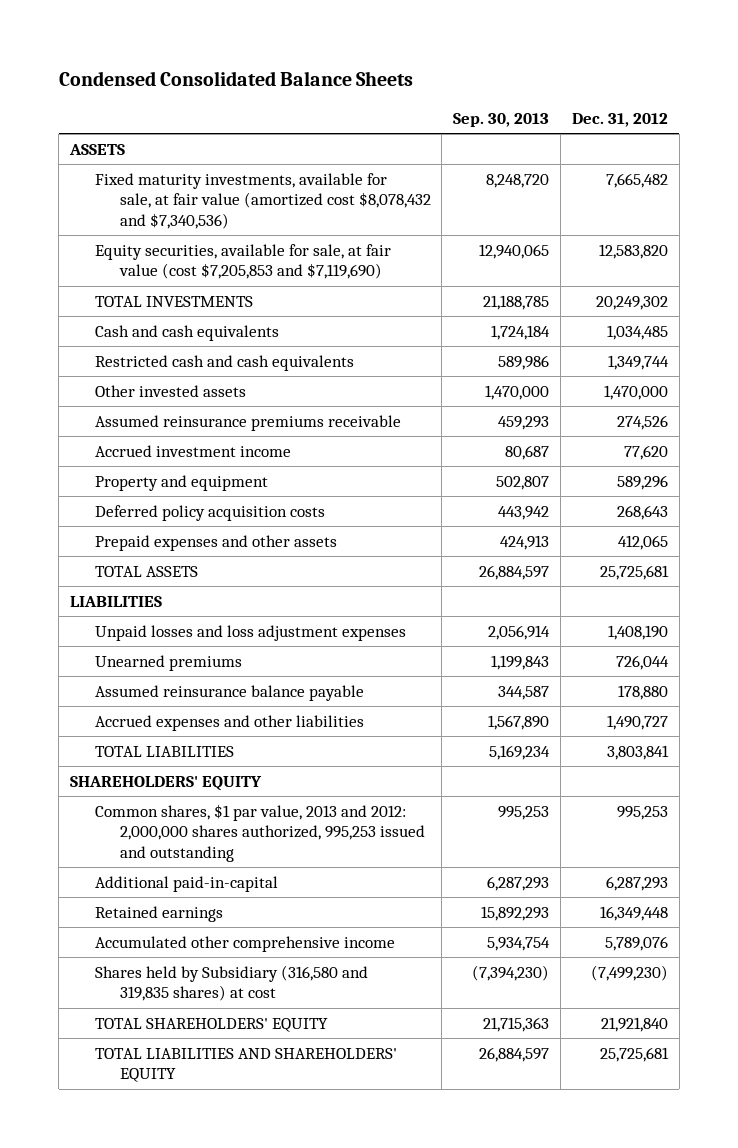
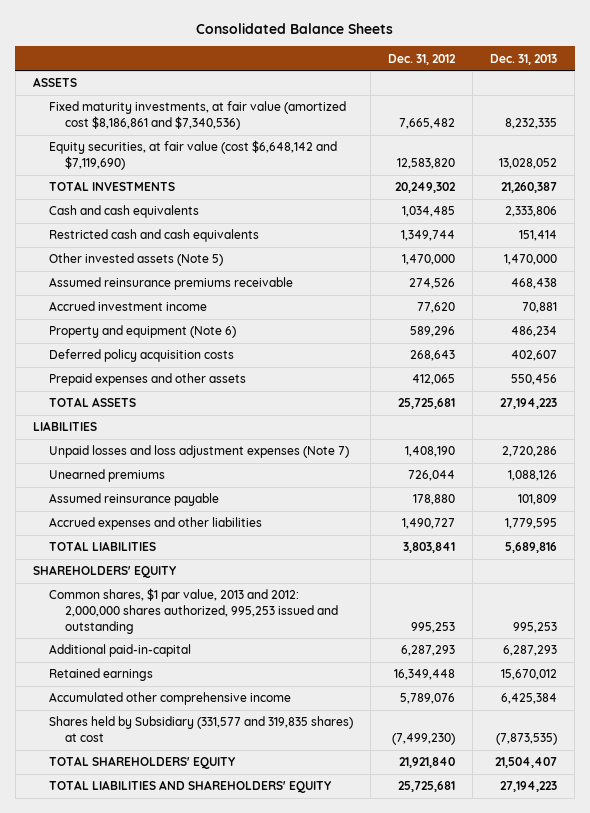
- Condensed Consolidated Balance Sheets
+ Consolidated Balance Sheets
- | Sep. 30, 2013 | Dec. 31, 2012
+ | Dec. 31, 2012 | Dec. 31, 2013
- Fixed maturity investments, available for sale, at fair value (amortized cost $8,078,432 and $7,340,536) | 8,248,720 | 7,665,482
- Equity securities, available for sale, at fair value (cost $7,205,853 and $7,119,690) | 12,940,065 | 12,583,820
+ Fixed maturity investments, at fair value (amortized cost $8,186,861 and $7,340,536) | 7,665,482 | 8,232,335
+ Equity securities, at fair value (cost $6,648,142 and $7,119,690) | 12,583,820 | 13,028,052
- Other invested assets | 1,470,000 | 1,470,000
+ Other invested assets (Note 5) | 1,470,000 | 1,470,000
- Property and equipment | 502,807 | 589,296
+ Property and equipment (Note 6) | 589,296 | 486,234
- Unpaid losses and loss adjustment expenses | 2,056,914 | 1,408,190
+ Unpaid losses and loss adjustment expenses (Note 7) | 1,408,190 | 2,720,286
- Assumed reinsurance balance payable | 344,587 | 178,880
+ Assumed reinsurance payable | 178,880 | 101,809
- Shares held by Subsidiary (316,580 and 319,835 shares) at cost | (7,394,230) | (7,499,230)
+ Shares held by Subsidiary (331,577 and 319,835 shares) at cost | (7,499,230) | (7,873,535)

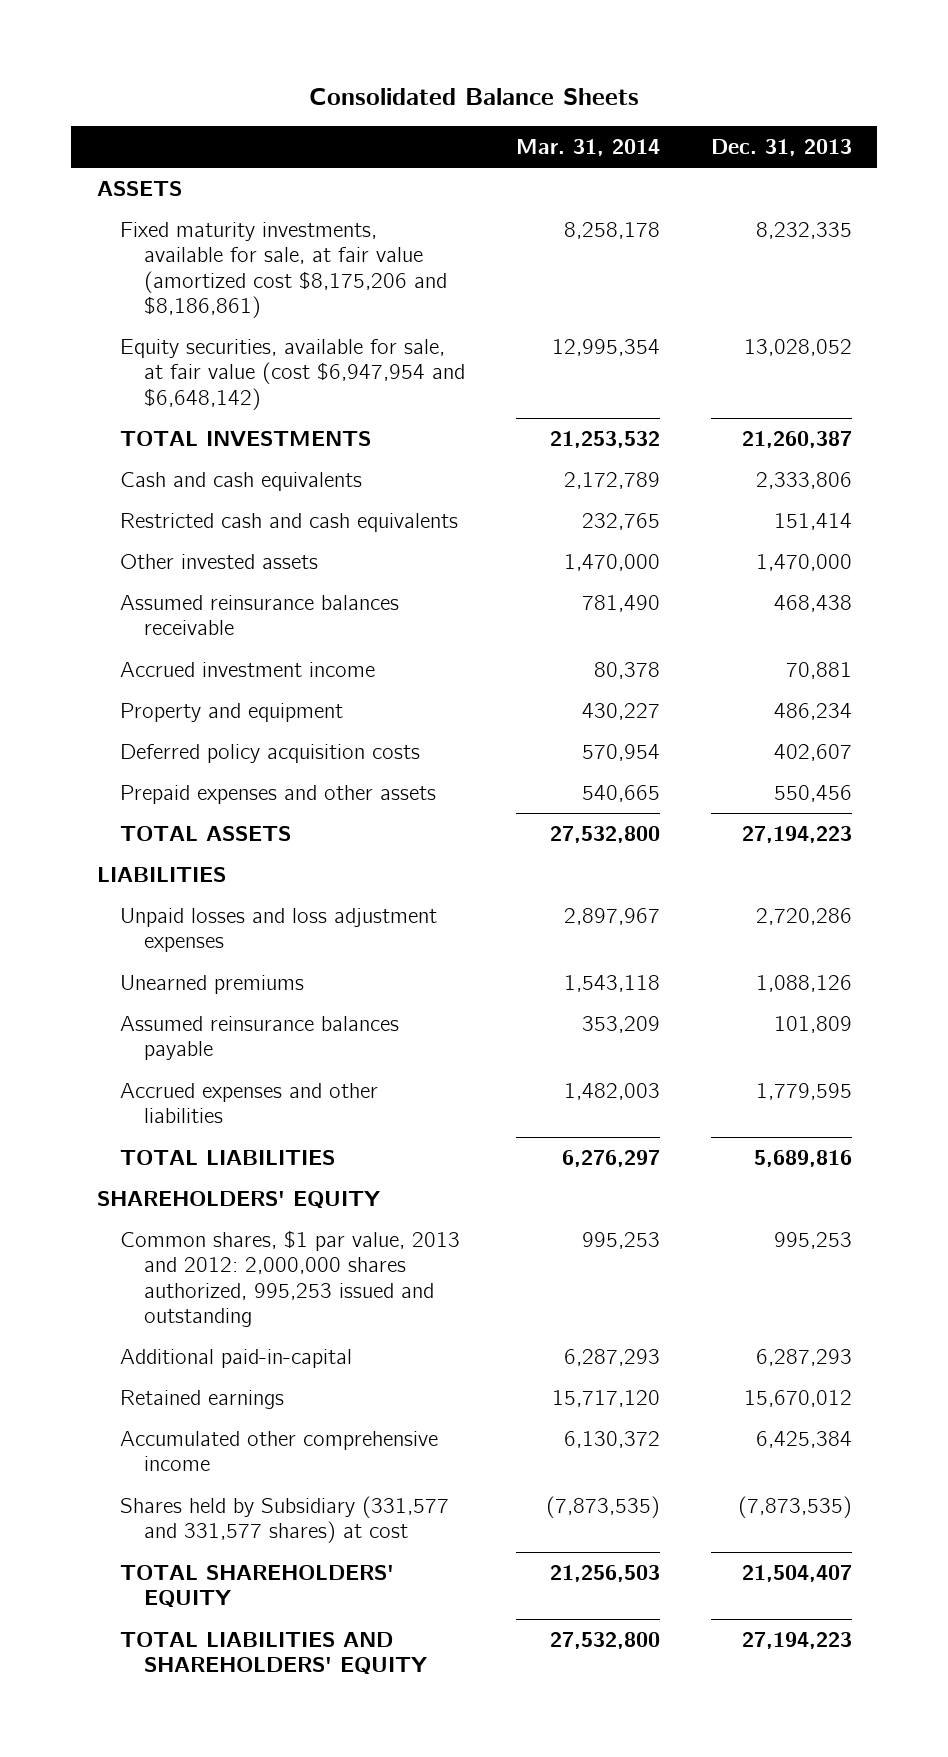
- | Dec. 31, 2012 | Dec. 31, 2013
+ | Mar. 31, 2014 | Dec. 31, 2013
- Fixed maturity investments, at fair value (amortized cost $8,186,861 and $7,340,536) | 7,665,482 | 8,232,335
- Equity securities, at fair value (cost $6,648,142 and $7,119,690) | 12,583,820 | 13,028,052
+ Fixed maturity investments, available for sale, at fair value (amortized cost $8,175,206 and $8,186,861) | 8,258,178 | 8,232,335
+ Equity securities, available for sale, at fair value (cost $6,947,954 and $6,648,142) | 12,995,354 | 13,028,052
- Other invested assets (Note 5) | 1,470,000 | 1,470,000
- Assumed reinsurance premiums receivable | 274,526 | 468,438
+ Other invested assets | 1,470,000 | 1,470,000
+ Assumed reinsurance balances receivable | 781,490 | 468,438
- Property and equipment (Note 6) | 589,296 | 486,234
+ Property and equipment | 430,227 | 486,234
- Unpaid losses and loss adjustment expenses (Note 7) | 1,408,190 | 2,720,286
+ Unpaid losses and loss adjustment expenses | 2,897,967 | 2,720,286
- Assumed reinsurance payable | 178,880 | 101,809
+ Assumed reinsurance balances payable | 353,209 | 101,809
- Shares held by Subsidiary (331,577 and 319,835 shares) at cost | (7,499,230) | (7,873,535)
+ Shares held by Subsidiary (331,577 and 331,577 shares) at cost | (7,873,535) | (7,873,535)

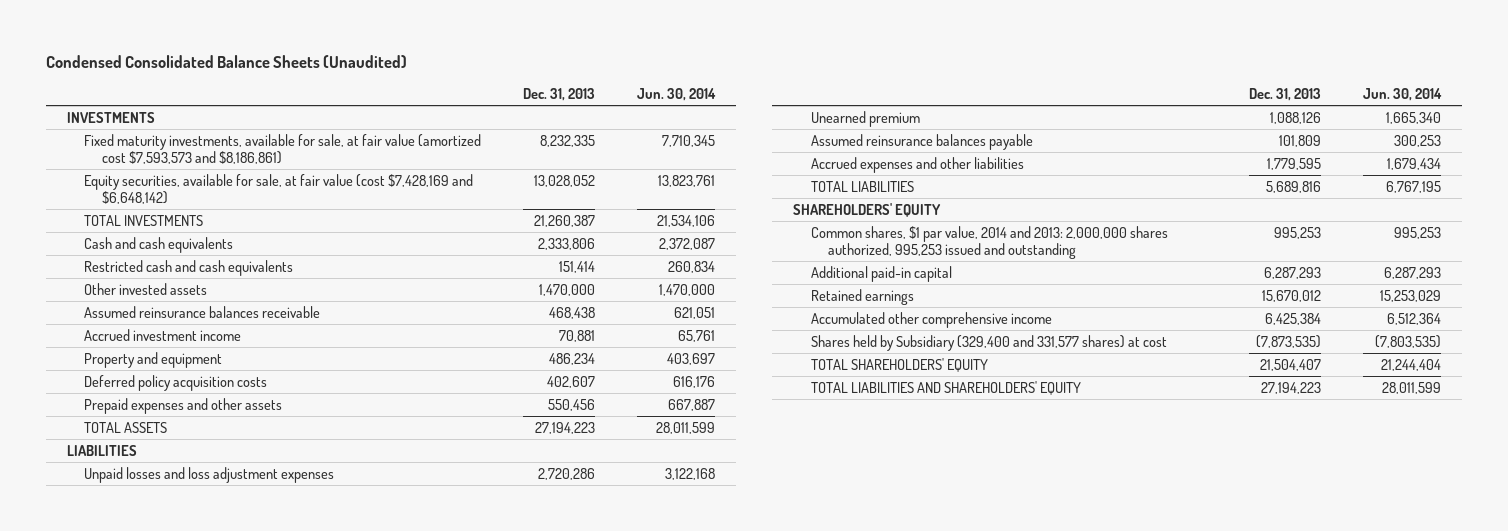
- Consolidated Balance Sheets
+ Condensed Consolidated Balance Sheets (Unaudited)
- | Mar. 31, 2014 | Dec. 31, 2013
+ | Dec. 31, 2013 | Jun. 30, 2014
- ASSETS
- Fixed maturity investments, available for sale, at fair value (amortized cost $8,175,206 and $8,186,861) | 8,258,178 | 8,232,335
- Equity securities, available for sale, at fair value (cost $6,947,954 and $6,648,142) | 12,995,354 | 13,028,052
+ INVESTMENTS
+ Fixed maturity investments, available for sale, at fair value (amortized cost $7,593,573 and $8,186,861) | 8,232,335 | 7,710,345
+ Equity securities, available for sale, at fair value (cost $7,428,169 and $6,648,142) | 13,028,052 | 13,823,761
- Unearned premiums | 1,543,118 | 1,088,126
+ Unearned premium | 1,088,126 | 1,665,340
- Common shares, $1 par value, 2013 and 2012: 2,000,000 shares authorized, 995,253 issued and outstanding | 995,253 | 995,253
- Additional paid-in-capital | 6,287,293 | 6,287,293
+ Common shares, $1 par value, 2014 and 2013: 2,000,000 shares authorized, 995,253 issued and outstanding | 995,253 | 995,253
+ Additional paid-in capital | 6,287,293 | 6,287,293
- Shares held by Subsidiary (331,577 and 331,577 shares) at cost | (7,873,535) | (7,873,535)
+ Shares held by Subsidiary (329,400 and 331,577 shares) at cost | (7,873,535) | (7,803,535)

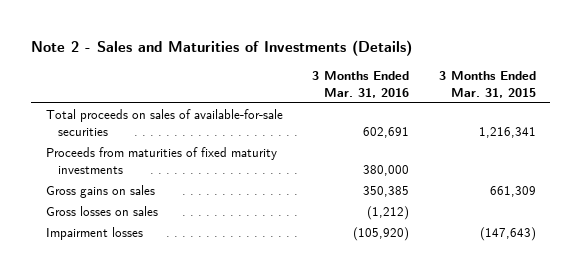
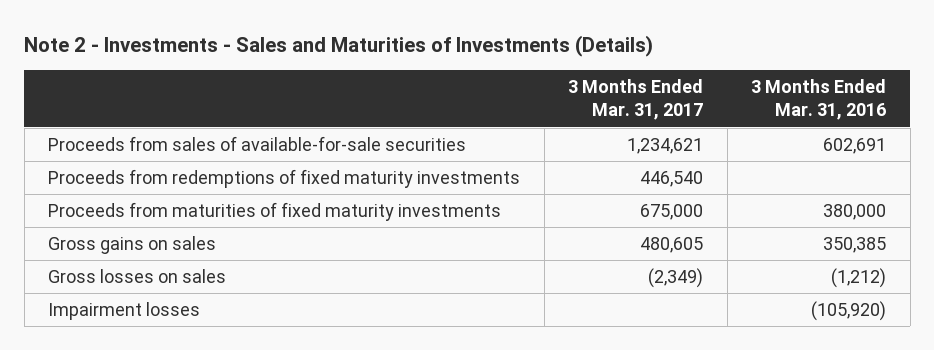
- Note 2 - Sales and Maturities of Investments (Details)
+ Note 2 - Investments - Sales and Maturities of Investments (Details)
- | 3 Months Ended Mar. 31, 2016 | 3 Months Ended Mar. 31, 2015
+ | 3 Months Ended Mar. 31, 2017 | 3 Months Ended Mar. 31, 2016
- Total proceeds on sales of available-for-sale securities | 602,691 | 1,216,341
+ Proceeds from sales of available-for-sale securities | 1,234,621 | 602,691
+ Proceeds from redemptions of fixed maturity investments | 446,540 |

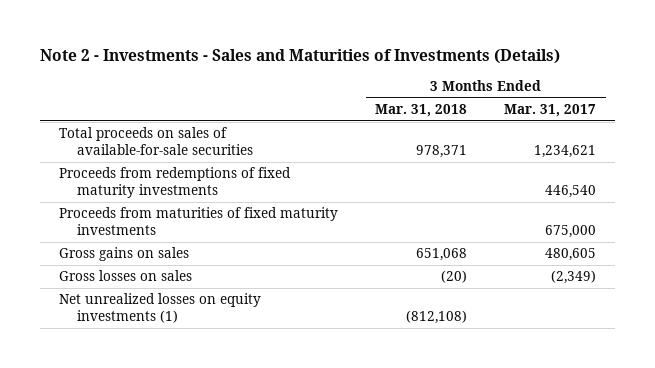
- | 3 Months Ended Mar. 31, 2017 | 3 Months Ended Mar. 31, 2016
+ | 3 Months Ended Mar. 31, 2018 | 3 Months Ended Mar. 31, 2017
- Proceeds from sales of available-for-sale securities | 1,234,621 | 602,691
+ Total proceeds on sales of available-for-sale securities | 978,371 | 1,234,621
- Impairment losses | | (105,920)
+ Net unrealized losses on equity investments (1) | (812,108) |

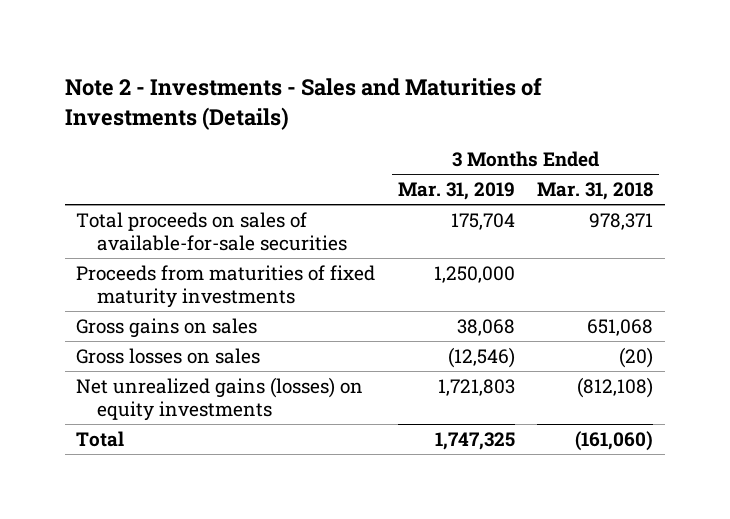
- | 3 Months Ended Mar. 31, 2018 | 3 Months Ended Mar. 31, 2017
+ | 3 Months Ended Mar. 31, 2019 | 3 Months Ended Mar. 31, 2018
- Proceeds from redemptions of fixed maturity investments | | 446,540
- Net unrealized losses on equity investments (1) | (812,108) |
+ Net unrealized gains (losses) on equity investments | 1,721,803 | (812,108)
+ Total | 1,747,325 | (161,060)

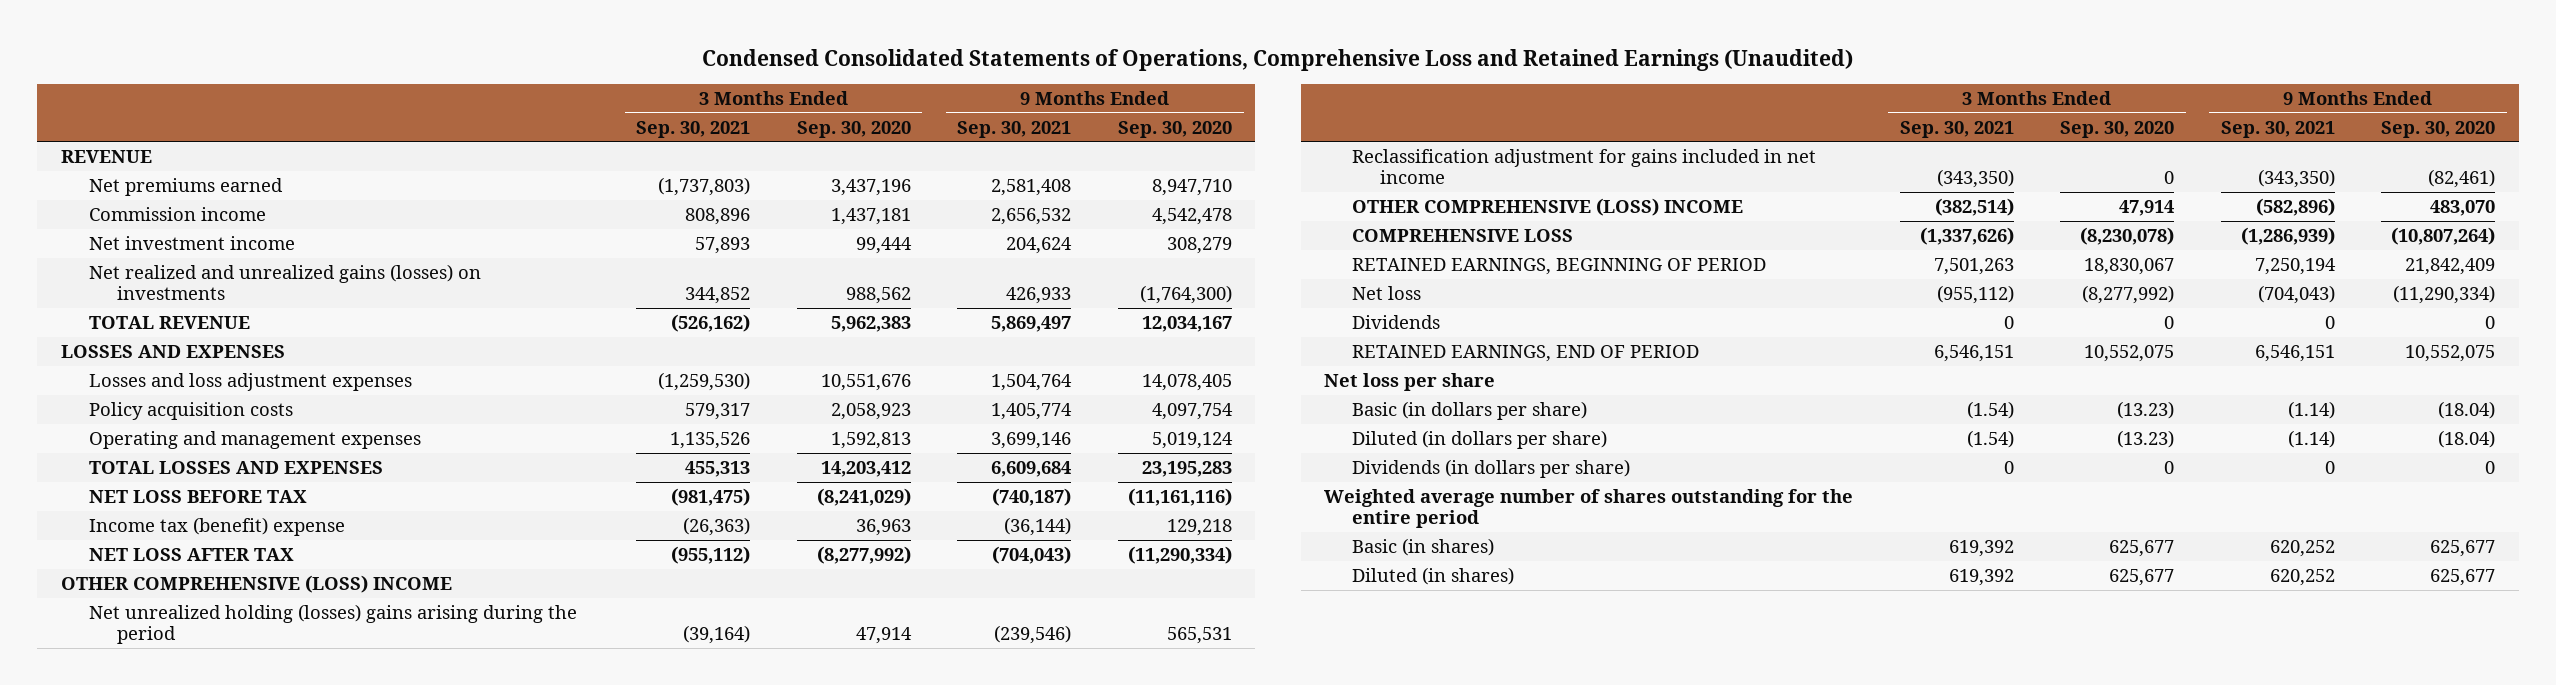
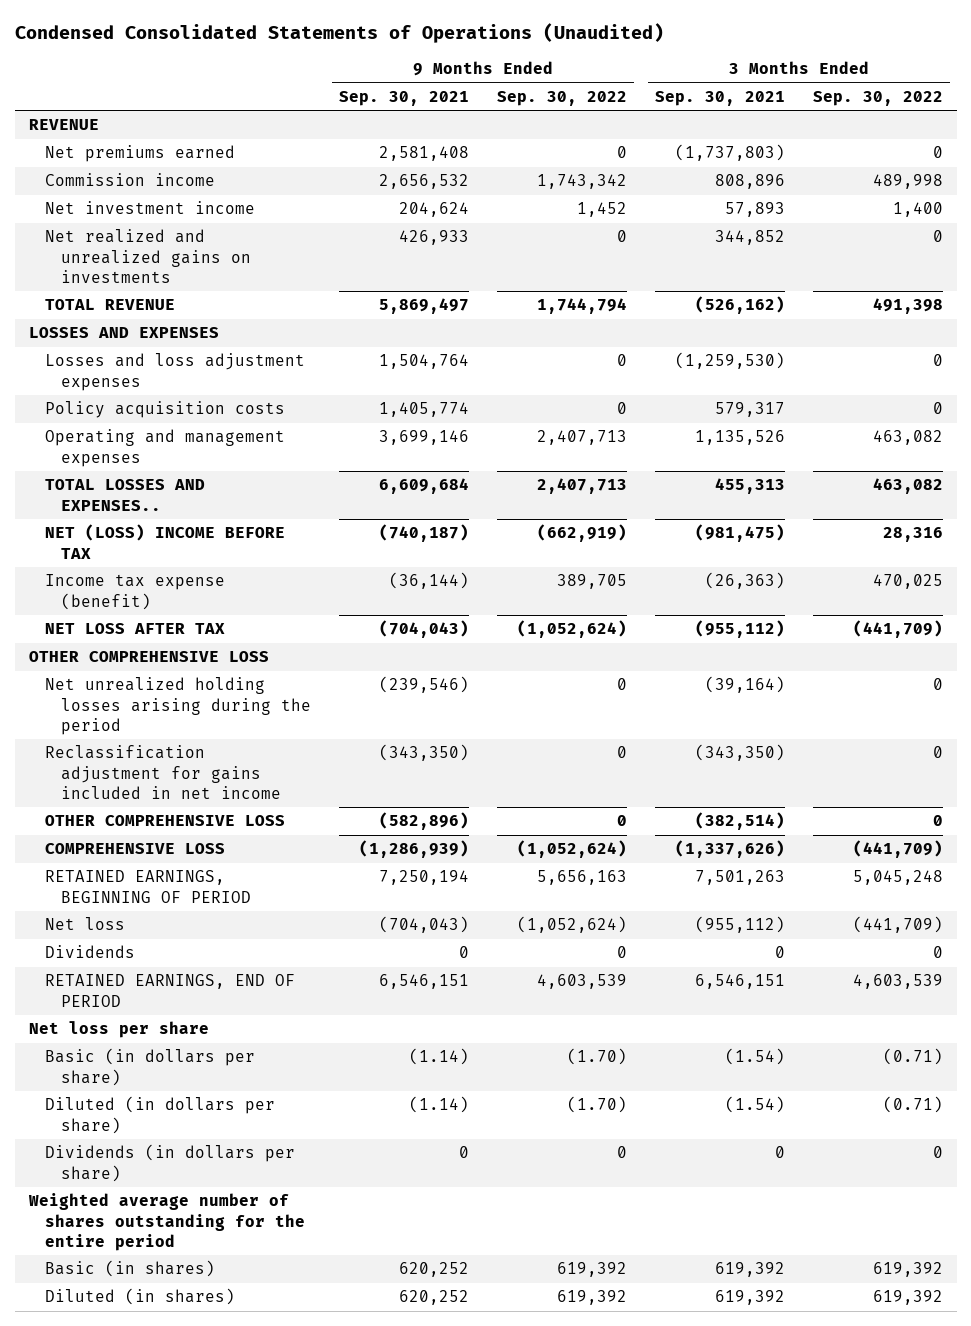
- Condensed Consolidated Statements of Operations, Comprehensive Loss and Retained Earnings (Unaudited)
+ Condensed Consolidated Statements of Operations (Unaudited)
- | 3 Months Ended Sep. 30, 2021 | 3 Months Ended Sep. 30, 2020 | 9 Months Ended Sep. 30, 2021 | 9 Months Ended Sep. 30, 2020
+ | 9 Months Ended Sep. 30, 2021 | 9 Months Ended Sep. 30, 2022 | 3 Months Ended Sep. 30, 2021 | 3 Months Ended Sep. 30, 2022
- Net realized and unrealized gains (losses) on investments | 344,852 | 988,562 | 426,933 | (1,764,300)
+ Net realized and unrealized gains on investments | 426,933 | 0 | 344,852 | 0
- TOTAL LOSSES AND EXPENSES | 455,313 | 14,203,412 | 6,609,684 | 23,195,283
- NET LOSS BEFORE TAX | (981,475) | (8,241,029) | (740,187) | (11,161,116)
- Income tax (benefit) expense | (26,363) | 36,963 | (36,144) | 129,218
+ TOTAL LOSSES AND EXPENSES.. | 6,609,684 | 2,407,713 | 455,313 | 463,082
+ NET (LOSS) INCOME BEFORE TAX | (740,187) | (662,919) | (981,475) | 28,316
+ Income tax expense (benefit) | (36,144) | 389,705 | (26,363) | 470,025
- OTHER COMPREHENSIVE (LOSS) INCOME
- Net unrealized holding (losses) gains arising during the period | (39,164) | 47,914 | (239,546) | 565,531
+ OTHER COMPREHENSIVE LOSS
+ Net unrealized holding losses arising during the period | (239,546) | 0 | (39,164) | 0
- OTHER COMPREHENSIVE (LOSS) INCOME | (382,514) | 47,914 | (582,896) | 483,070
+ OTHER COMPREHENSIVE LOSS | (582,896) | 0 | (382,514) | 0

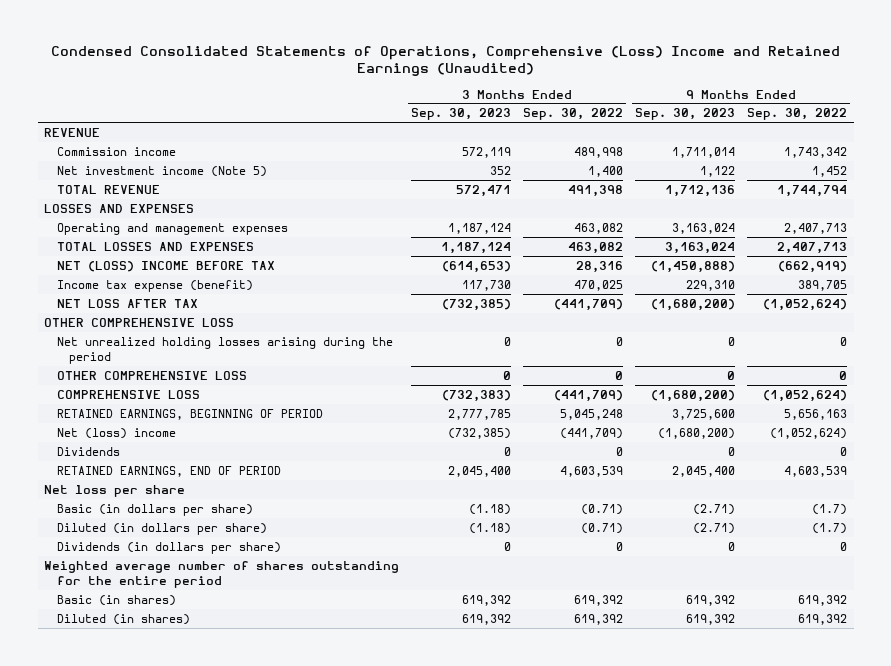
- Condensed Consolidated Statements of Operations (Unaudited)
+ Condensed Consolidated Statements of Operations, Comprehensive (Loss) Income and Retained Earnings (Unaudited)
- | 9 Months Ended Sep. 30, 2021 | 9 Months Ended Sep. 30, 2022 | 3 Months Ended Sep. 30, 2021 | 3 Months Ended Sep. 30, 2022
+ | 3 Months Ended Sep. 30, 2023 | 3 Months Ended Sep. 30, 2022 | 9 Months Ended Sep. 30, 2023 | 9 Months Ended Sep. 30, 2022
- Net premiums earned | 2,581,408 | 0 | (1,737,803) | 0
- Net investment income | 204,624 | 1,452 | 57,893 | 1,400
- Net realized and unrealized gains on investments | 426,933 | 0 | 344,852 | 0
+ Net investment income (Note 5) | 352 | 1,400 | 1,122 | 1,452
- Losses and loss adjustment expenses | 1,504,764 | 0 | (1,259,530) | 0
- Policy acquisition costs | 1,405,774 | 0 | 579,317 | 0
- TOTAL LOSSES AND EXPENSES.. | 6,609,684 | 2,407,713 | 455,313 | 463,082
+ TOTAL LOSSES AND EXPENSES | 1,187,124 | 463,082 | 3,163,024 | 2,407,713
- Reclassification adjustment for gains included in net income | (343,350) | 0 | (343,350) | 0
- Net loss | (704,043) | (1,052,624) | (955,112) | (441,709)
+ Net (loss) income | (732,385) | (441,709) | (1,680,200) | (1,052,624)
- Basic (in dollars per share) | (1.14) | (1.70) | (1.54) | (0.71)
- Diluted (in dollars per share) | (1.14) | (1.70) | (1.54) | (0.71)
+ Basic (in dollars per share) | (1.18) | (0.71) | (2.71) | (1.7)
+ Diluted (in dollars per share) | (1.18) | (0.71) | (2.71) | (1.7)

